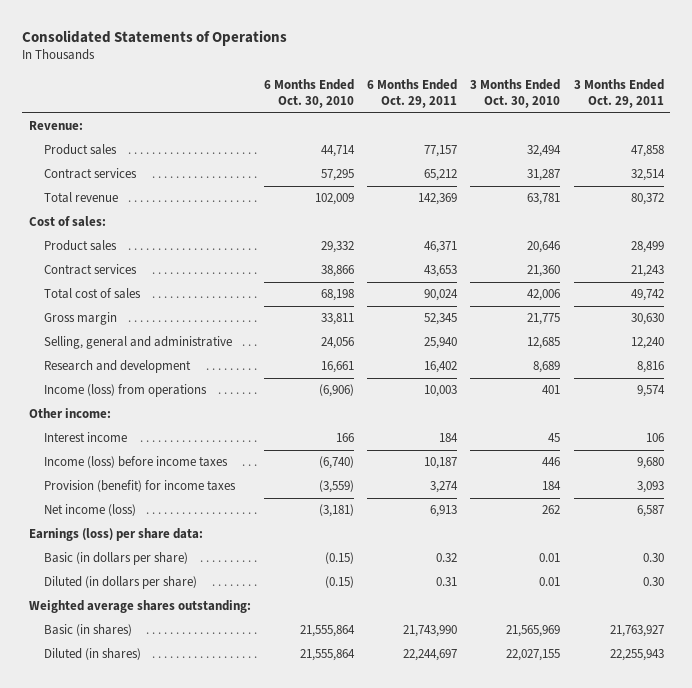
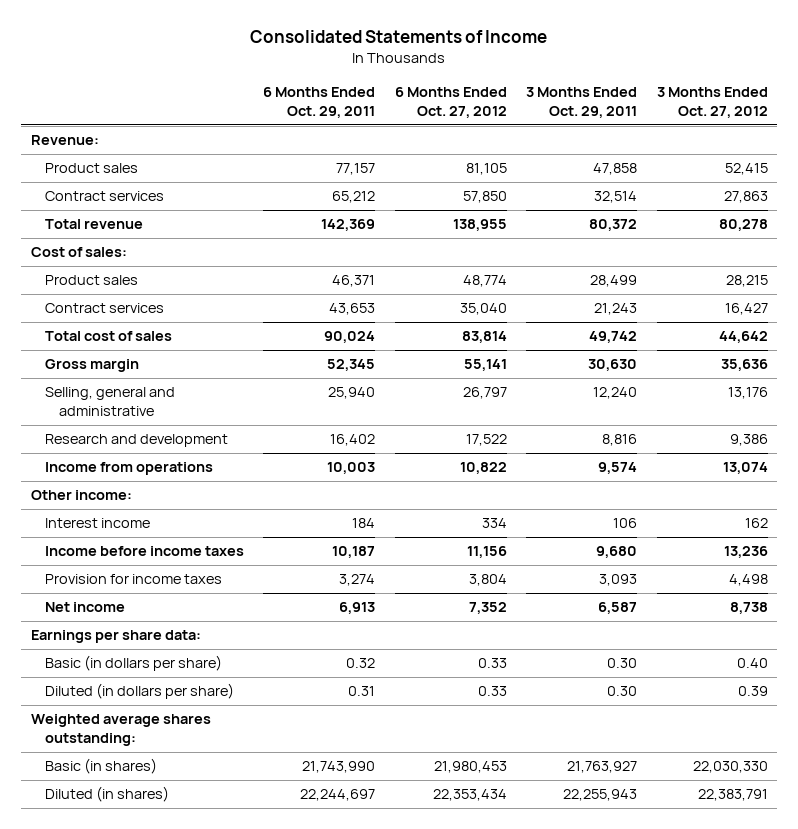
- Consolidated Statements of Operations
+ Consolidated Statements of Income
- | 6 Months Ended Oct. 30, 2010 | 6 Months Ended Oct. 29, 2011 | 3 Months Ended Oct. 30, 2010 | 3 Months Ended Oct. 29, 2011
+ | 6 Months Ended Oct. 29, 2011 | 6 Months Ended Oct. 27, 2012 | 3 Months Ended Oct. 29, 2011 | 3 Months Ended Oct. 27, 2012
- Income (loss) from operations | (6,906) | 10,003 | 401 | 9,574
+ Income from operations | 10,003 | 10,822 | 9,574 | 13,074
- Income (loss) before income taxes | (6,740) | 10,187 | 446 | 9,680
- Provision (benefit) for income taxes | (3,559) | 3,274 | 184 | 3,093
- Net income (loss) | (3,181) | 6,913 | 262 | 6,587
- Earnings (loss) per share data:
+ Income before income taxes | 10,187 | 11,156 | 9,680 | 13,236
+ Provision for income taxes | 3,274 | 3,804 | 3,093 | 4,498
+ Net income | 6,913 | 7,352 | 6,587 | 8,738
+ Earnings per share data:

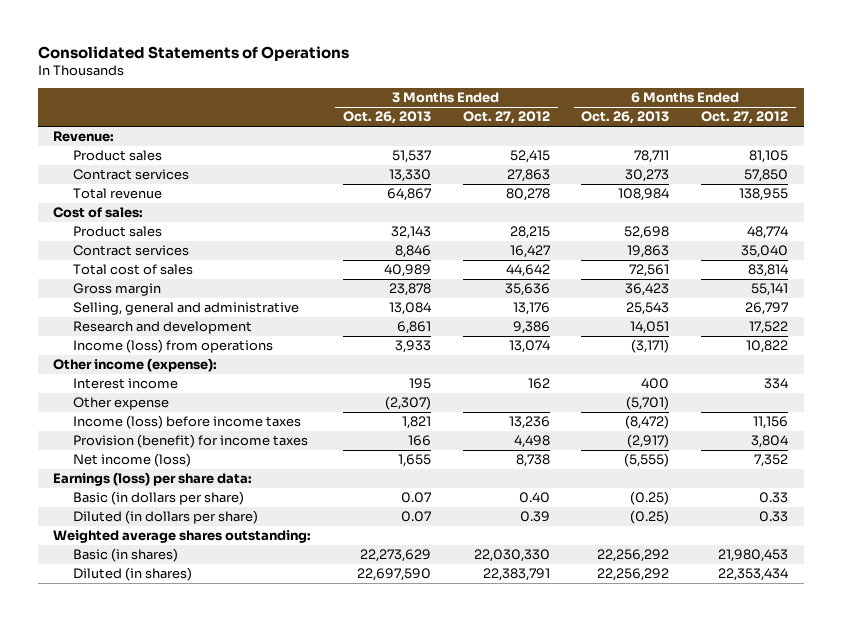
- Consolidated Statements of Income
+ Consolidated Statements of Operations
- | 6 Months Ended Oct. 29, 2011 | 6 Months Ended Oct. 27, 2012 | 3 Months Ended Oct. 29, 2011 | 3 Months Ended Oct. 27, 2012
+ | 3 Months Ended Oct. 26, 2013 | 3 Months Ended Oct. 27, 2012 | 6 Months Ended Oct. 26, 2013 | 6 Months Ended Oct. 27, 2012
- Income from operations | 10,003 | 10,822 | 9,574 | 13,074
- Other income:
+ Income (loss) from operations | 3,933 | 13,074 | (3,171) | 10,822
+ Other income (expense):
- Income before income taxes | 10,187 | 11,156 | 9,680 | 13,236
- Provision for income taxes | 3,274 | 3,804 | 3,093 | 4,498
- Net income | 6,913 | 7,352 | 6,587 | 8,738
- Earnings per share data:
+ Other expense | (2,307) | | (5,701) |
+ Income (loss) before income taxes | 1,821 | 13,236 | (8,472) | 11,156
+ Provision (benefit) for income taxes | 166 | 4,498 | (2,917) | 3,804
+ Net income (loss) | 1,655 | 8,738 | (5,555) | 7,352
+ Earnings (loss) per share data:

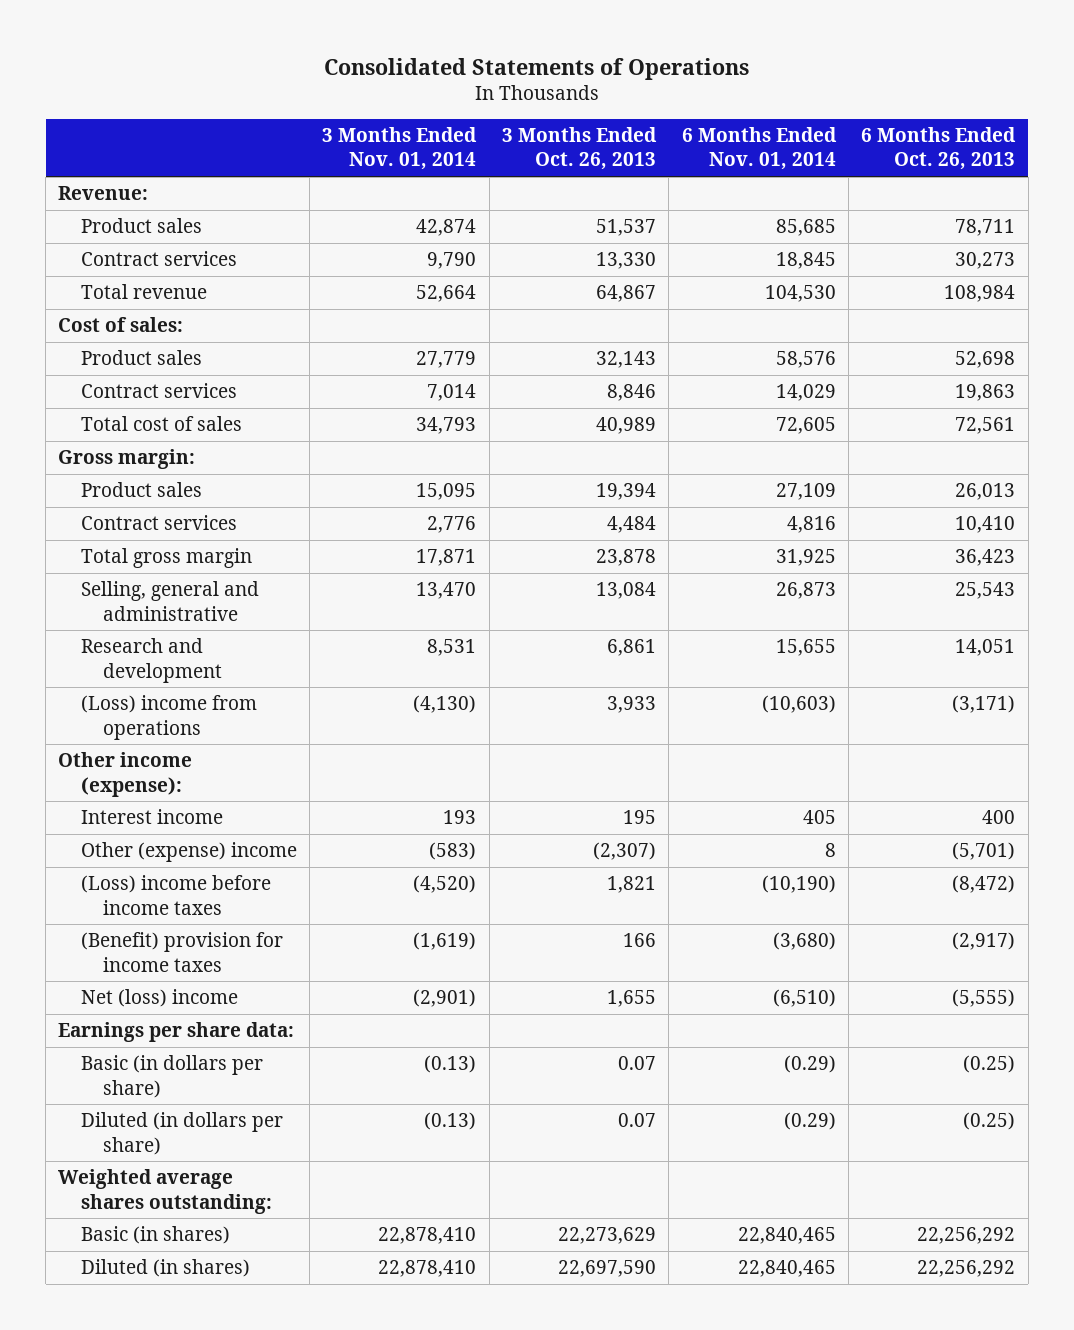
- | 3 Months Ended Oct. 26, 2013 | 3 Months Ended Oct. 27, 2012 | 6 Months Ended Oct. 26, 2013 | 6 Months Ended Oct. 27, 2012
+ | 3 Months Ended Nov. 01, 2014 | 3 Months Ended Oct. 26, 2013 | 6 Months Ended Nov. 01, 2014 | 6 Months Ended Oct. 26, 2013
- Gross margin | 23,878 | 35,636 | 36,423 | 55,141
+ Gross margin:
+ Product sales | 15,095 | 19,394 | 27,109 | 26,013
+ Contract services | 2,776 | 4,484 | 4,816 | 10,410
+ Total gross margin | 17,871 | 23,878 | 31,925 | 36,423
- Income (loss) from operations | 3,933 | 13,074 | (3,171) | 10,822
+ (Loss) income from operations | (4,130) | 3,933 | (10,603) | (3,171)
- Other expense | (2,307) | | (5,701) |
- Income (loss) before income taxes | 1,821 | 13,236 | (8,472) | 11,156
- Provision (benefit) for income taxes | 166 | 4,498 | (2,917) | 3,804
- Net income (loss) | 1,655 | 8,738 | (5,555) | 7,352
- Earnings (loss) per share data:
+ Other (expense) income | (583) | (2,307) | 8 | (5,701)
+ (Loss) income before income taxes | (4,520) | 1,821 | (10,190) | (8,472)
+ (Benefit) provision for income taxes | (1,619) | 166 | (3,680) | (2,917)
+ Net (loss) income | (2,901) | 1,655 | (6,510) | (5,555)
+ Earnings per share data:

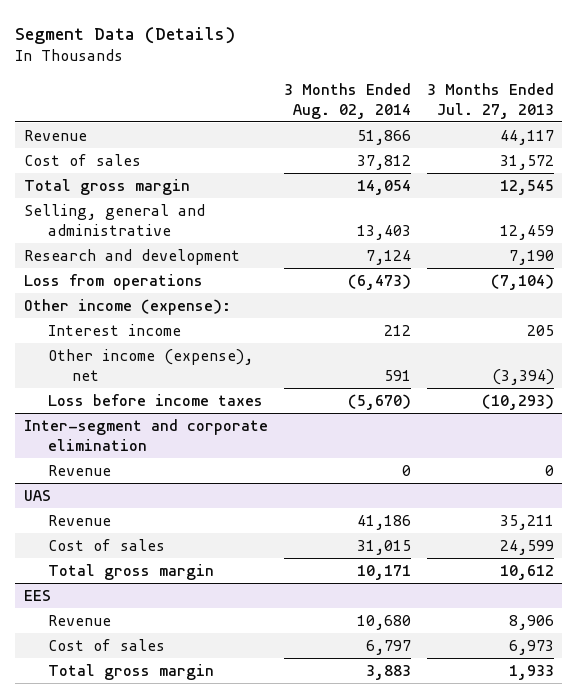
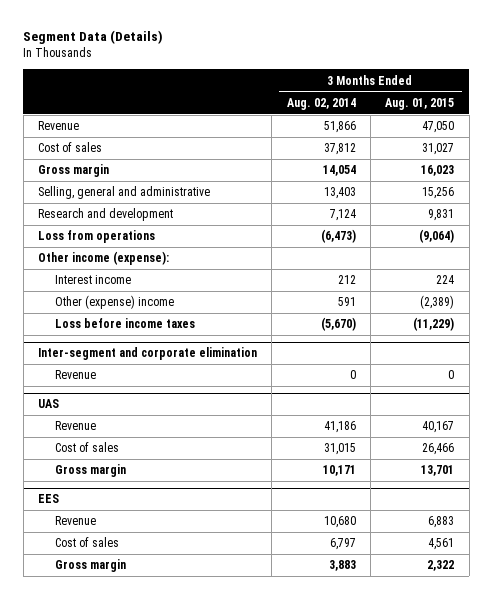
- | 3 Months Ended Aug. 02, 2014 | 3 Months Ended Jul. 27, 2013
+ | 3 Months Ended Aug. 02, 2014 | 3 Months Ended Aug. 01, 2015
- Total gross margin | 14,054 | 12,545
+ Gross margin | 14,054 | 16,023
- Other income (expense), net | 591 | (3,394)
+ Other (expense) income | 591 | (2,389)
@ UAS
- Total gross margin | 10,171 | 10,612
+ Gross margin | 10,171 | 13,701
@ EES
- Total gross margin | 3,883 | 1,933
+ Gross margin | 3,883 | 2,322

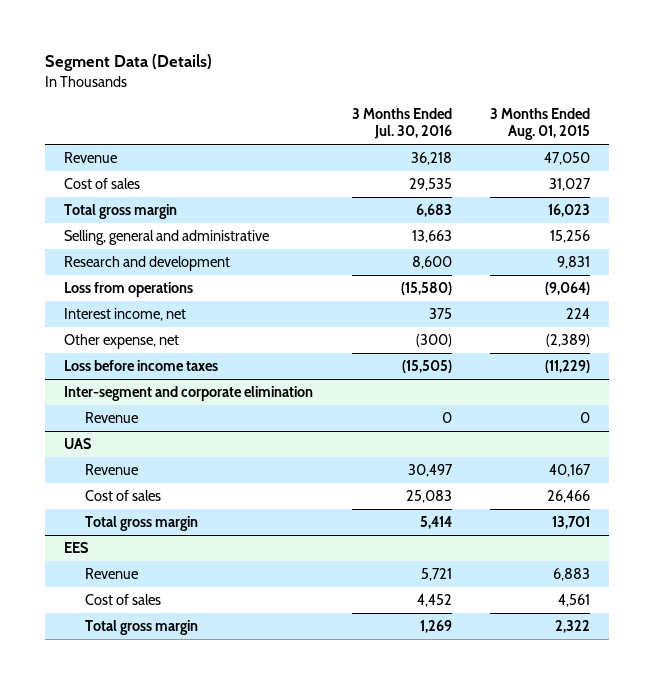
- | 3 Months Ended Aug. 02, 2014 | 3 Months Ended Aug. 01, 2015
+ | 3 Months Ended Jul. 30, 2016 | 3 Months Ended Aug. 01, 2015
- Gross margin | 14,054 | 16,023
+ Total gross margin | 6,683 | 16,023
- Other income (expense):
- Interest income | 212 | 224
- Other (expense) income | 591 | (2,389)
+ Interest income, net | 375 | 224
+ Other expense, net | (300) | (2,389)
@ UAS
- Gross margin | 10,171 | 13,701
+ Total gross margin | 5,414 | 13,701
@ EES
- Gross margin | 3,883 | 2,322
+ Total gross margin | 1,269 | 2,322

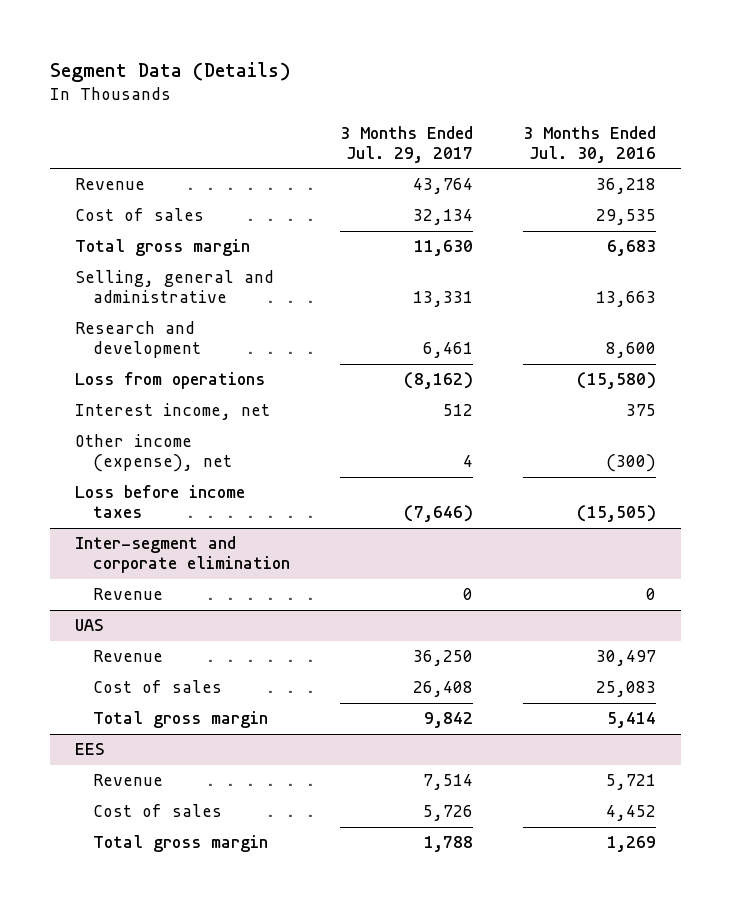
- | 3 Months Ended Jul. 30, 2016 | 3 Months Ended Aug. 01, 2015
+ | 3 Months Ended Jul. 29, 2017 | 3 Months Ended Jul. 30, 2016
- Other expense, net | (300) | (2,389)
+ Other income (expense), net | 4 | (300)

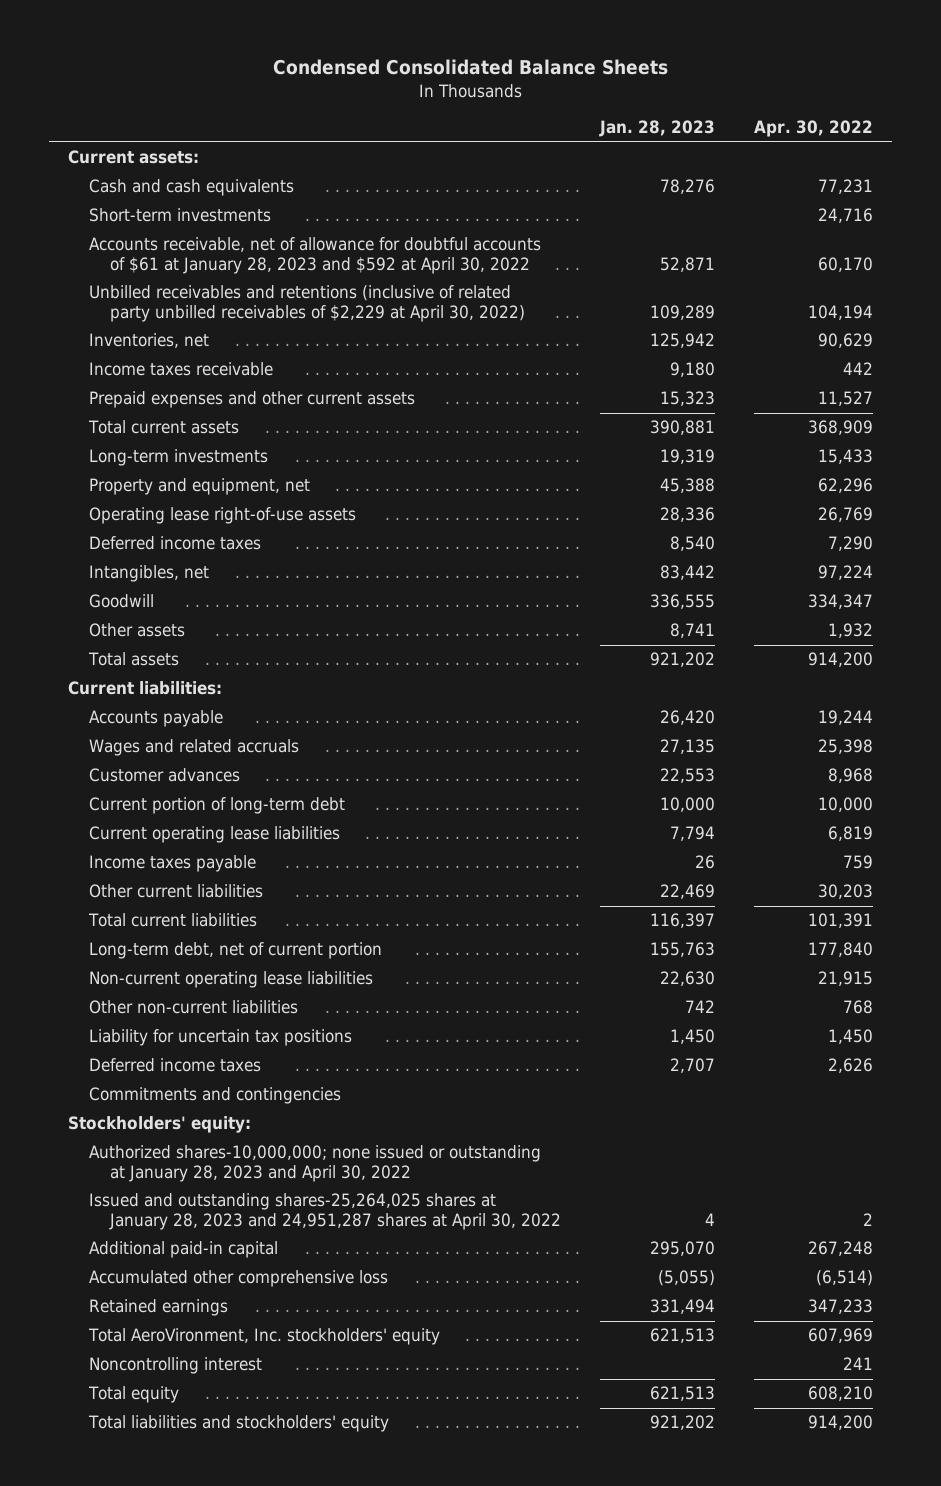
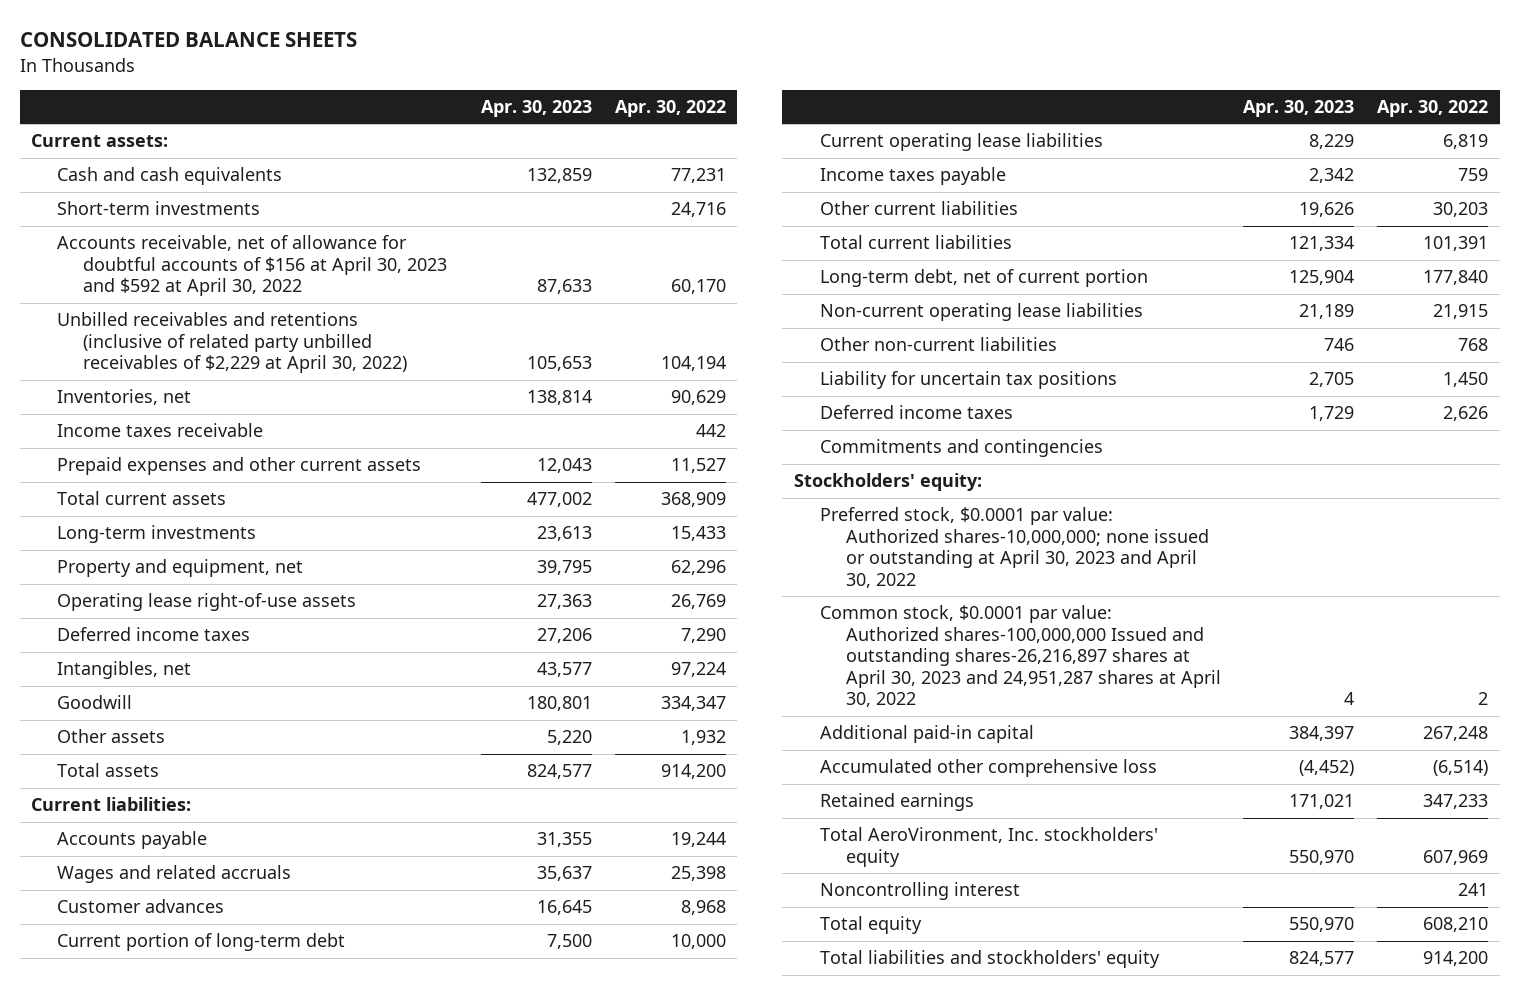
- Condensed Consolidated Balance Sheets
+ CONSOLIDATED BALANCE SHEETS
- | Jan. 28, 2023 | Apr. 30, 2022
+ | Apr. 30, 2023 | Apr. 30, 2022
- Accounts receivable, net of allowance for doubtful accounts of $61 at January 28, 2023 and $592 at April 30, 2022 | 52,871 | 60,170
+ Accounts receivable, net of allowance for doubtful accounts of $156 at April 30, 2023 and $592 at April 30, 2022 | 87,633 | 60,170
- Authorized shares-10,000,000; none issued or outstanding at January 28, 2023 and April 30, 2022
- Issued and outstanding shares-25,264,025 shares at January 28, 2023 and 24,951,287 shares at April 30, 2022 | 4 | 2
+ Preferred stock, $0.0001 par value: Authorized shares-10,000,000; none issued or outstanding at April 30, 2023 and April 30, 2022
+ Common stock, $0.0001 par value: Authorized shares-100,000,000 Issued and outstanding shares-26,216,897 shares at April 30, 2023 and 24,951,287 shares at April 30, 2022 | 4 | 2

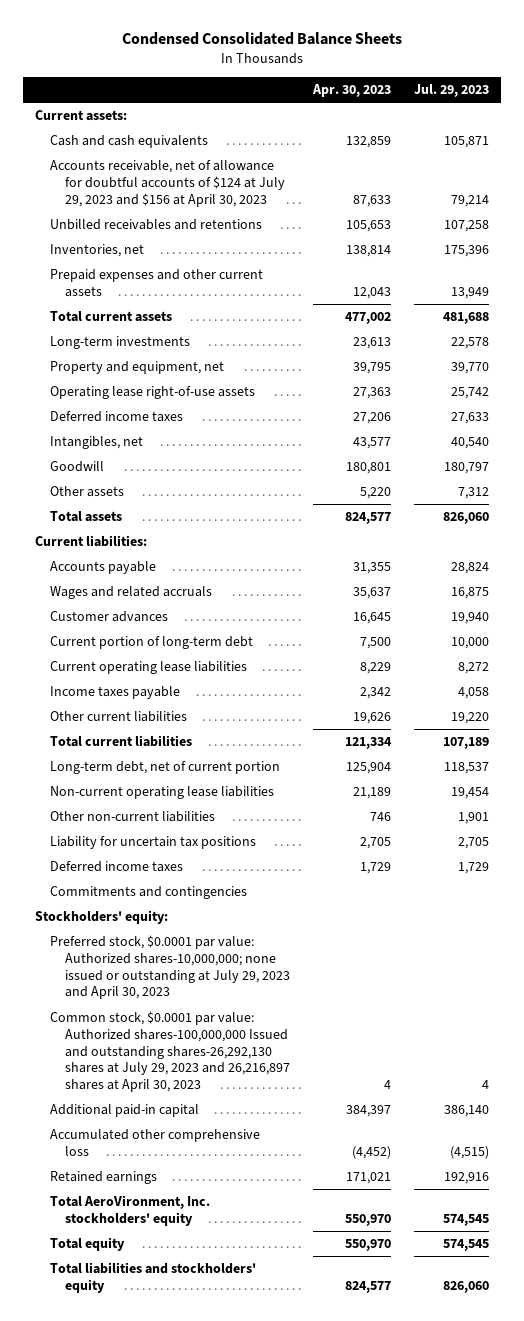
- CONSOLIDATED BALANCE SHEETS
+ Condensed Consolidated Balance Sheets
- | Apr. 30, 2023 | Apr. 30, 2022
+ | Apr. 30, 2023 | Jul. 29, 2023
- Short-term investments | | 24,716
- Accounts receivable, net of allowance for doubtful accounts of $156 at April 30, 2023 and $592 at April 30, 2022 | 87,633 | 60,170
- Unbilled receivables and retentions (inclusive of related party unbilled receivables of $2,229 at April 30, 2022) | 105,653 | 104,194
+ Accounts receivable, net of allowance for doubtful accounts of $124 at July 29, 2023 and $156 at April 30, 2023 | 87,633 | 79,214
+ Unbilled receivables and retentions | 105,653 | 107,258
- Income taxes receivable | | 442
- Preferred stock, $0.0001 par value: Authorized shares-10,000,000; none issued or outstanding at April 30, 2023 and April 30, 2022
- Common stock, $0.0001 par value: Authorized shares-100,000,000 Issued and outstanding shares-26,216,897 shares at April 30, 2023 and 24,951,287 shares at April 30, 2022 | 4 | 2
+ Preferred stock, $0.0001 par value: Authorized shares-10,000,000; none issued or outstanding at July 29, 2023 and April 30, 2023
+ Common stock, $0.0001 par value: Authorized shares-100,000,000 Issued and outstanding shares-26,292,130 shares at July 29, 2023 and 26,216,897 shares at April 30, 2023 | 4 | 4
- Noncontrolling interest | | 241

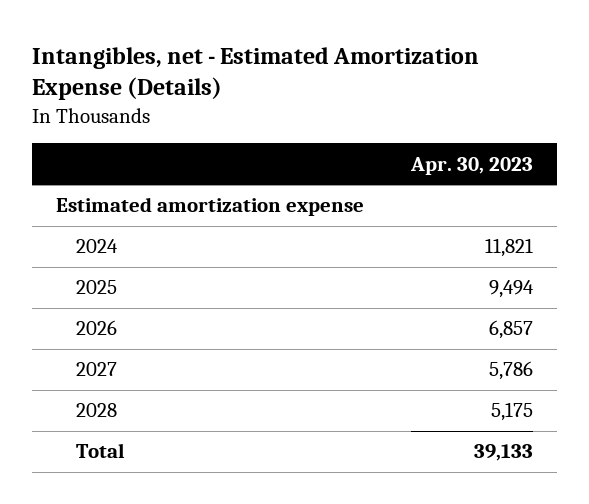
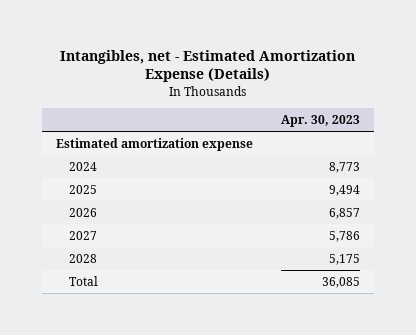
- 2024 | 11,821
+ 2024 | 8,773
- Total | 39,133
+ Total | 36,085

